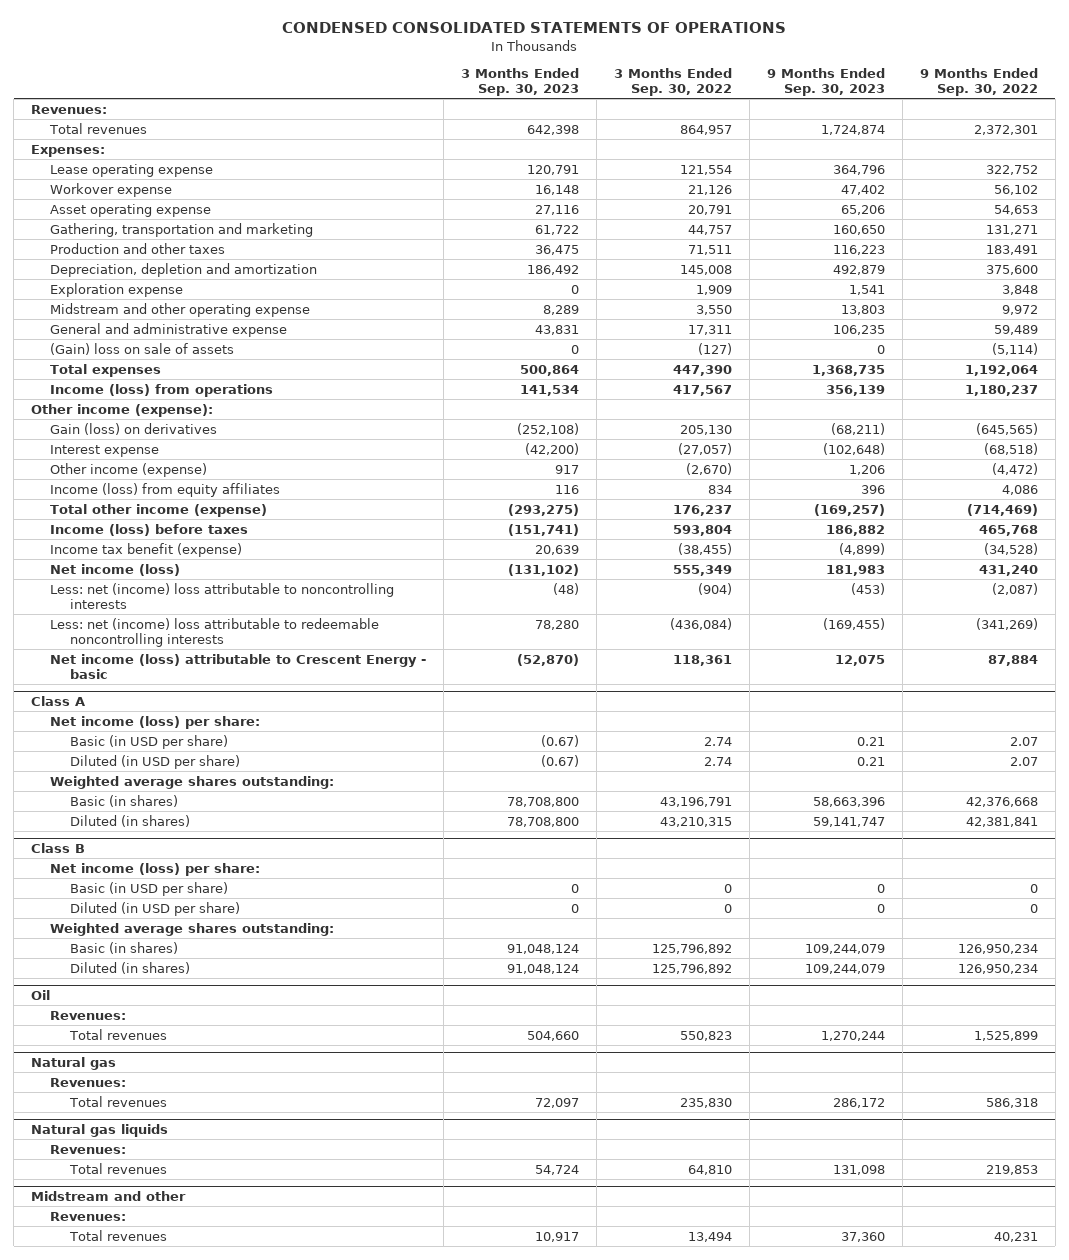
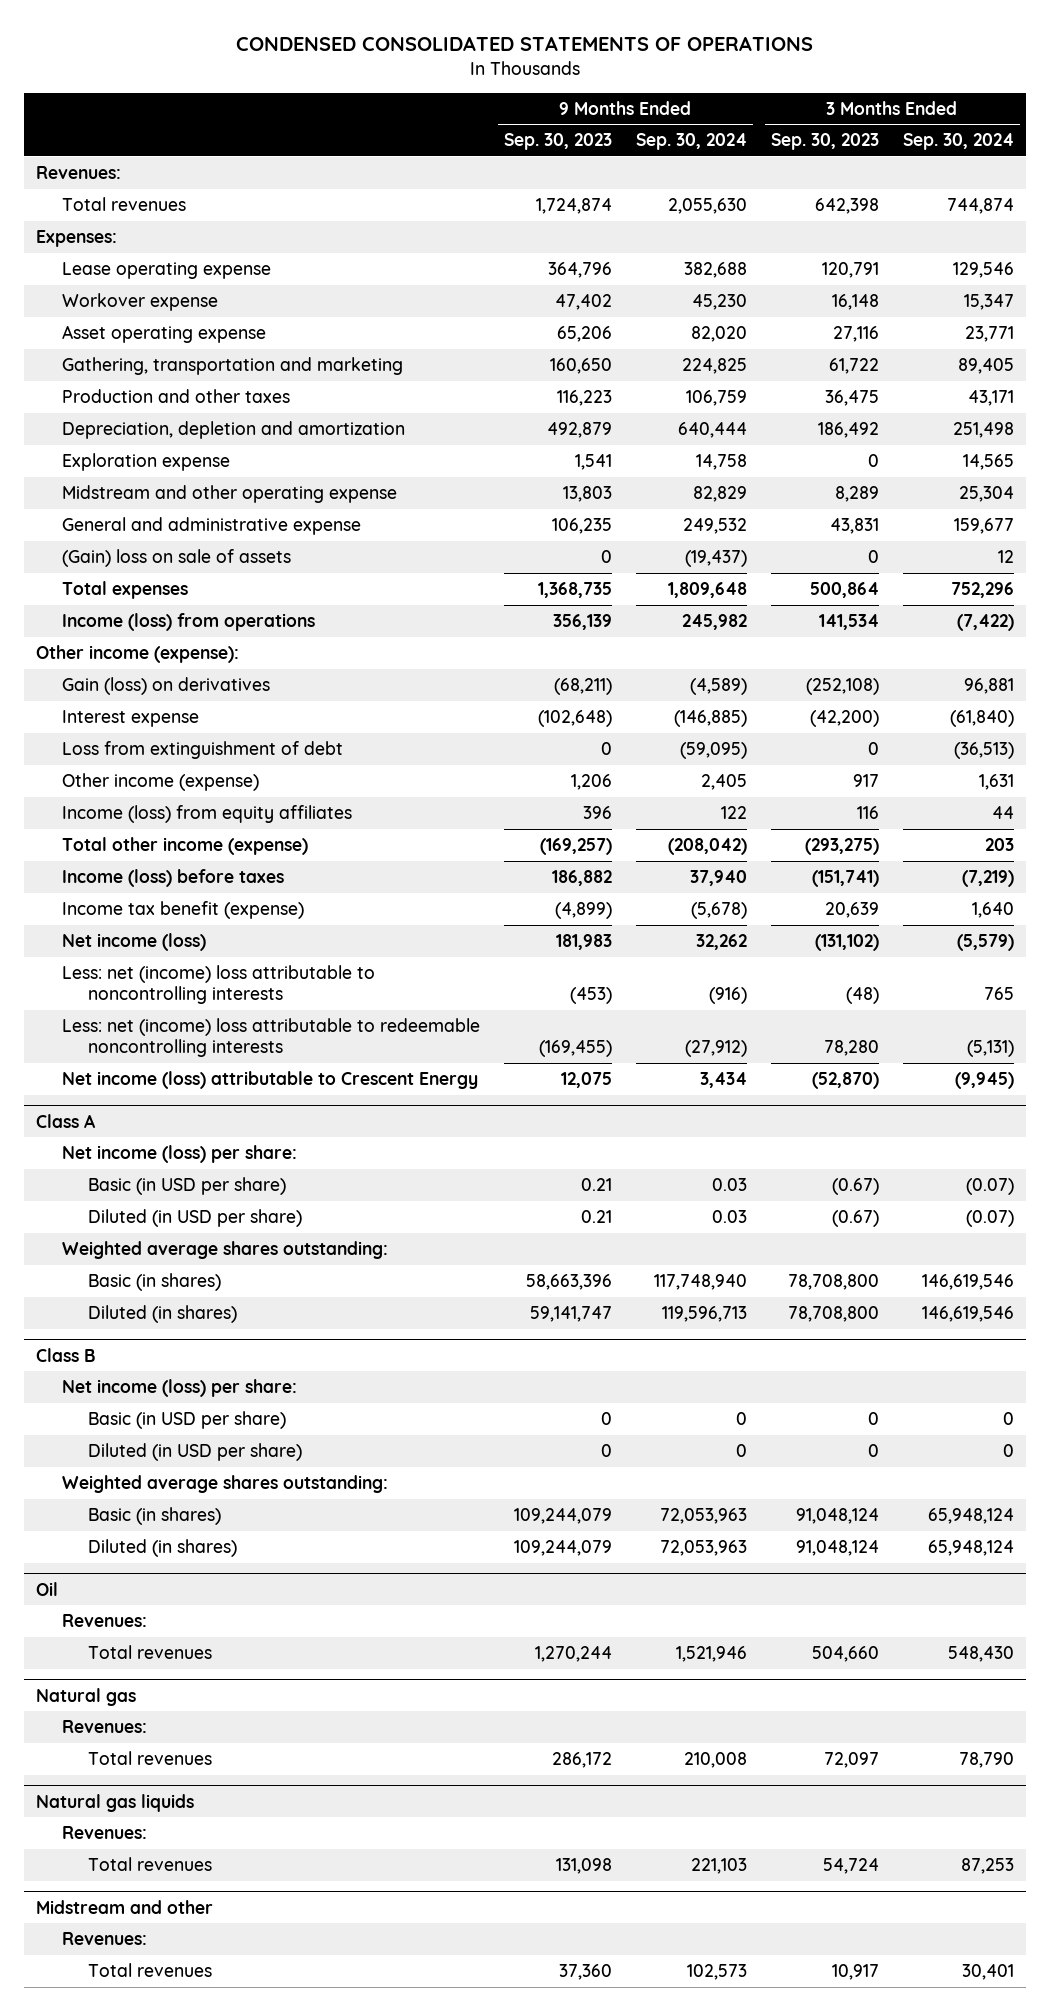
- | 3 Months Ended Sep. 30, 2023 | 3 Months Ended Sep. 30, 2022 | 9 Months Ended Sep. 30, 2023 | 9 Months Ended Sep. 30, 2022
+ | 9 Months Ended Sep. 30, 2023 | 9 Months Ended Sep. 30, 2024 | 3 Months Ended Sep. 30, 2023 | 3 Months Ended Sep. 30, 2024
+ Loss from extinguishment of debt | 0 | (59,095) | 0 | (36,513)
- Net income (loss) attributable to Crescent Energy - basic | (52,870) | 118,361 | 12,075 | 87,884
+ Net income (loss) attributable to Crescent Energy | 12,075 | 3,434 | (52,870) | (9,945)

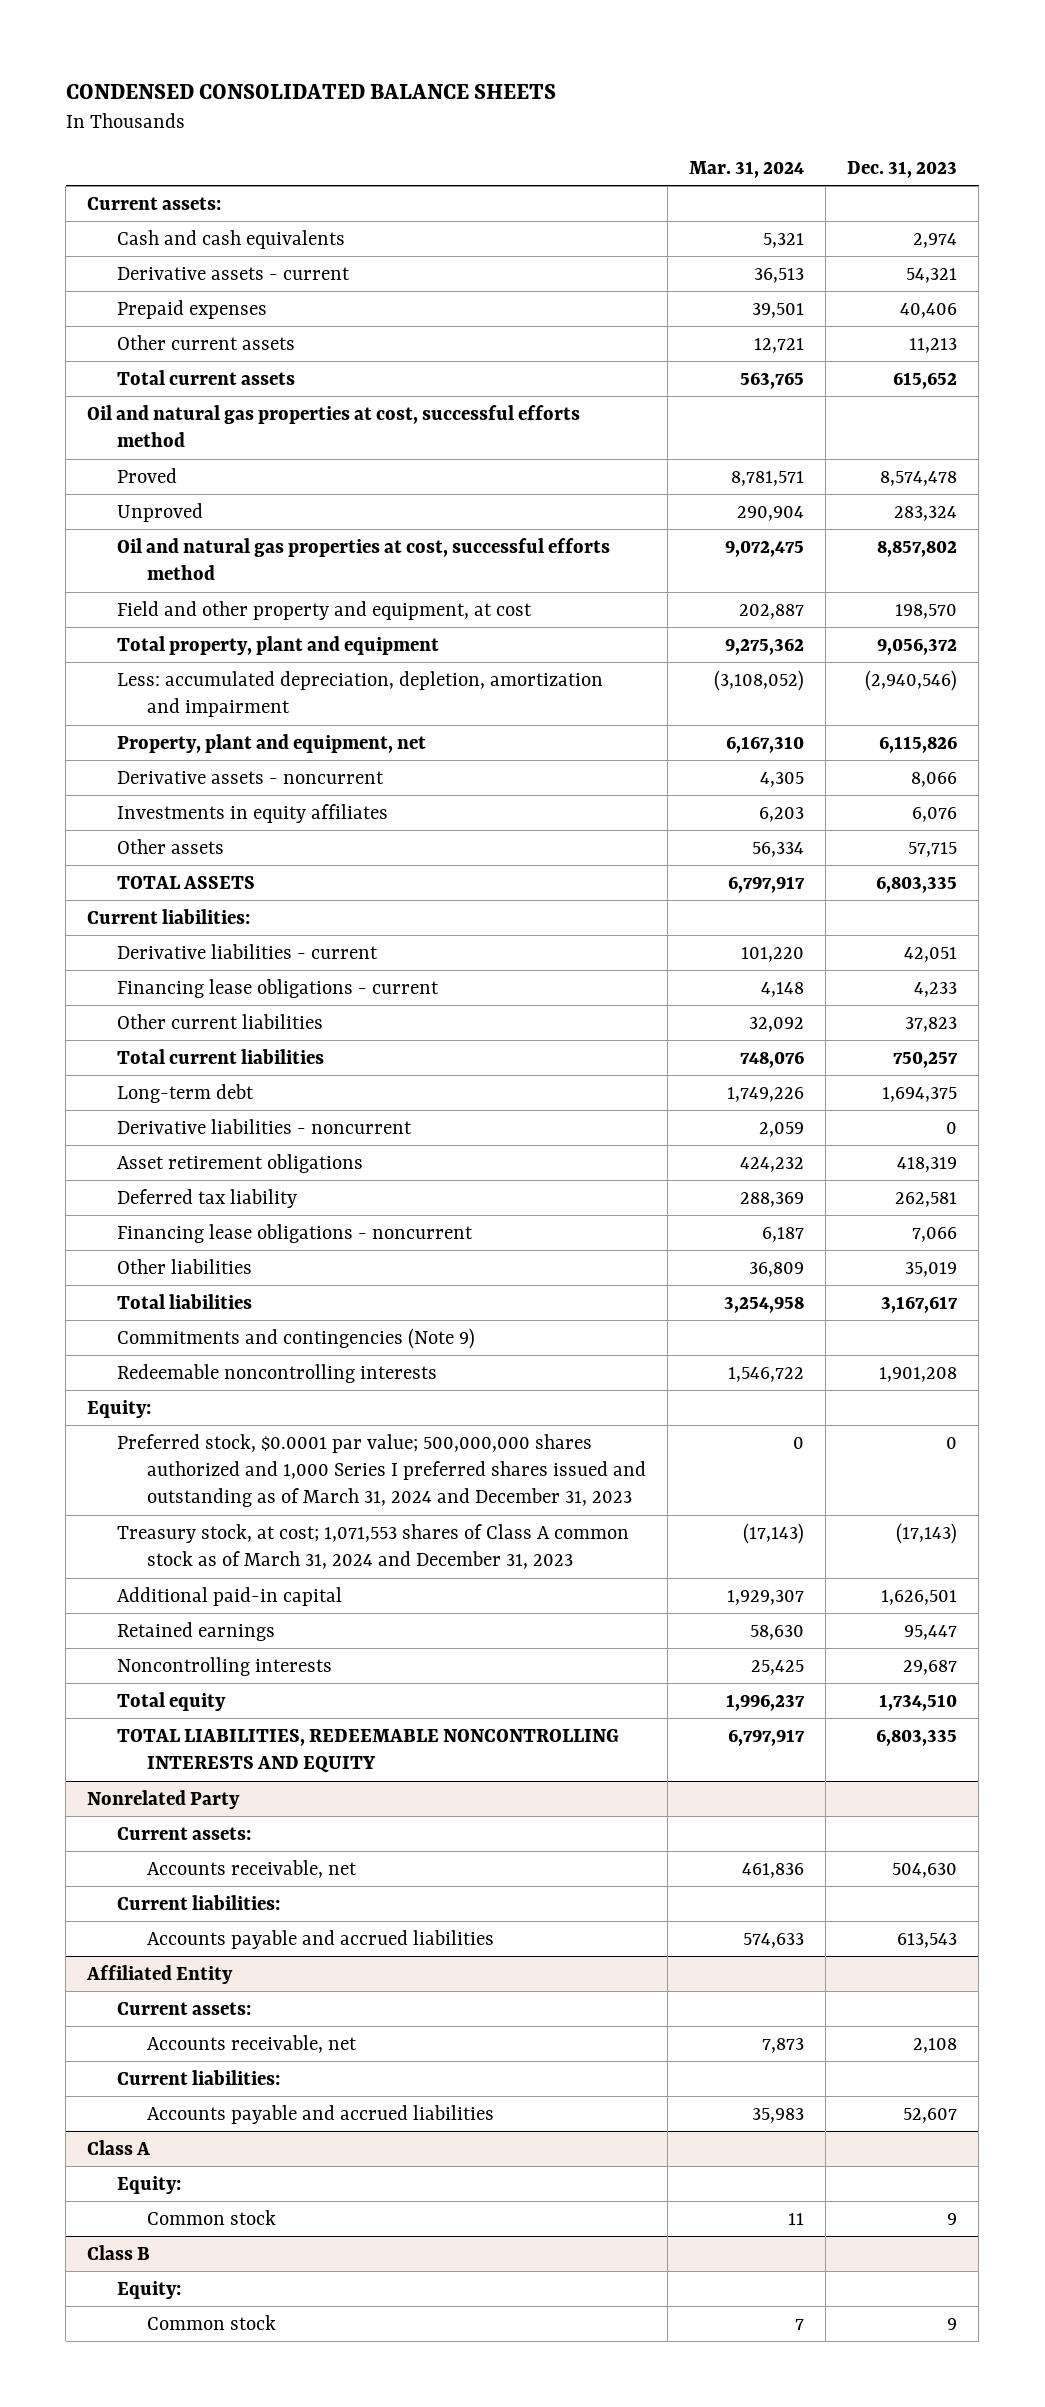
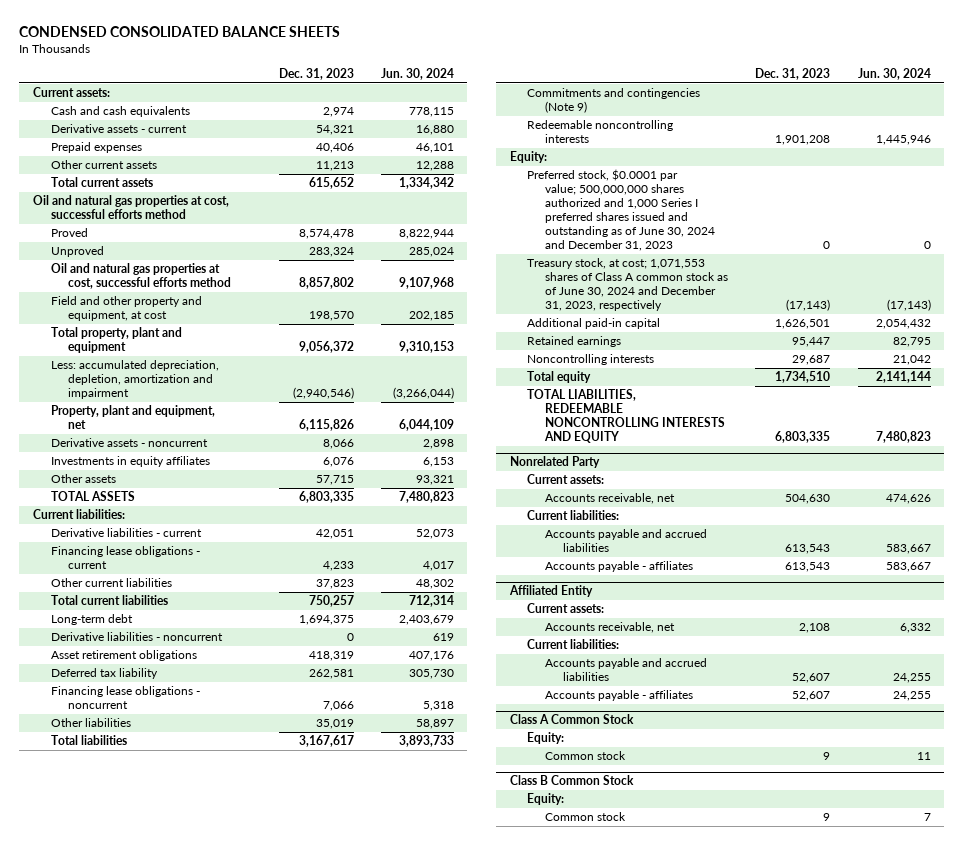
- | Mar. 31, 2024 | Dec. 31, 2023
+ | Dec. 31, 2023 | Jun. 30, 2024
- Preferred stock, $0.0001 par value; 500,000,000 shares authorized and 1,000 Series I preferred shares issued and outstanding as of March 31, 2024 and December 31, 2023 | 0 | 0
- Treasury stock, at cost; 1,071,553 shares of Class A common stock as of March 31, 2024 and December 31, 2023 | (17,143) | (17,143)
+ Preferred stock, $0.0001 par value; 500,000,000 shares authorized and 1,000 Series I preferred shares issued and outstanding as of June 30, 2024 and December 31, 2023 | 0 | 0
+ Treasury stock, at cost; 1,071,553 shares of Class A common stock as of June 30, 2024 and December 31, 2023, respectively | (17,143) | (17,143)
@ Nonrelated Party
+ Accounts payable - affiliates | 613,543 | 583,667
- Class A
@ Affiliated Entity
+ Accounts payable - affiliates | 52,607 | 24,255
+ Class A Common Stock
- Class B
+ Class B Common Stock

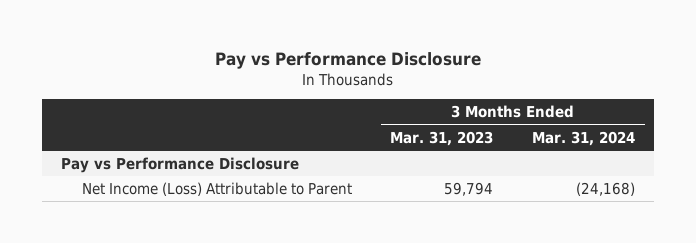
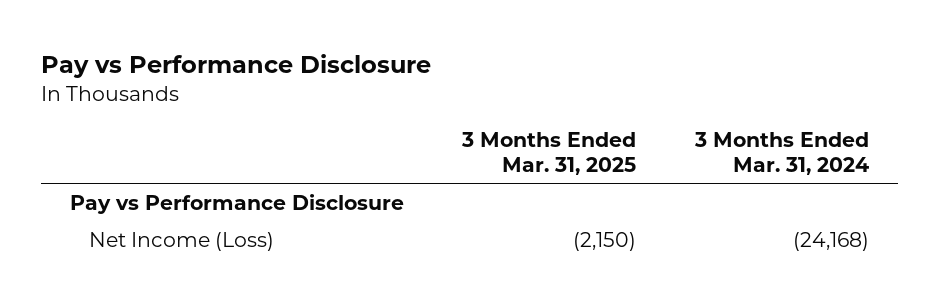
- | 3 Months Ended Mar. 31, 2023 | 3 Months Ended Mar. 31, 2024
+ | 3 Months Ended Mar. 31, 2025 | 3 Months Ended Mar. 31, 2024
- Net Income (Loss) Attributable to Parent | 59,794 | (24,168)
+ Net Income (Loss) | (2,150) | (24,168)

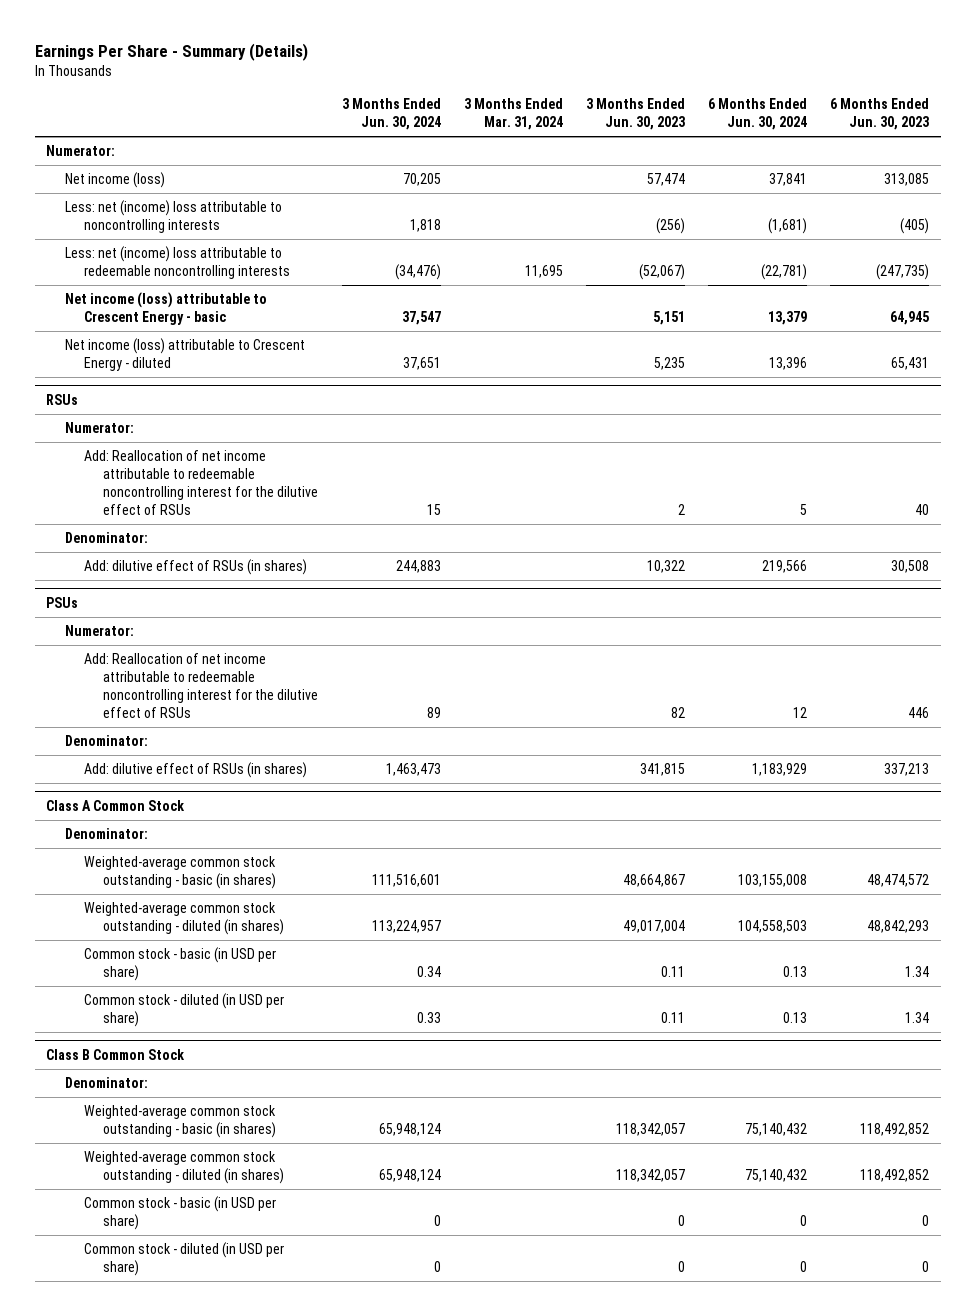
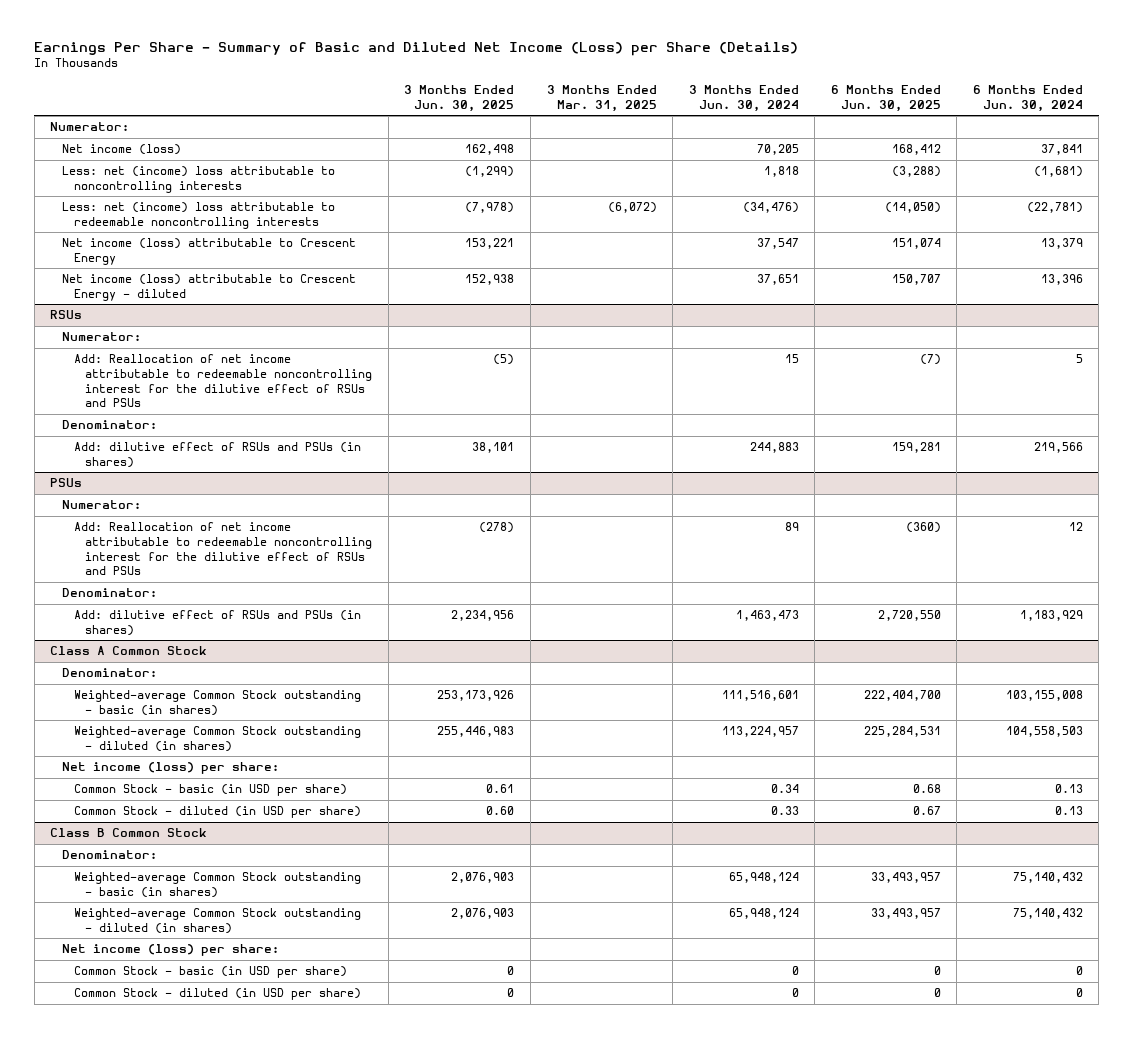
- Earnings Per Share - Summary (Details)
+ Earnings Per Share - Summary of Basic and Diluted Net Income (Loss) per Share (Details)
- | 3 Months Ended Jun. 30, 2024 | 3 Months Ended Mar. 31, 2024 | 3 Months Ended Jun. 30, 2023 | 6 Months Ended Jun. 30, 2024 | 6 Months Ended Jun. 30, 2023
+ | 3 Months Ended Jun. 30, 2025 | 3 Months Ended Mar. 31, 2025 | 3 Months Ended Jun. 30, 2024 | 6 Months Ended Jun. 30, 2025 | 6 Months Ended Jun. 30, 2024
- Net income (loss) attributable to Crescent Energy - basic | 37,547 | | 5,151 | 13,379 | 64,945
+ Net income (loss) attributable to Crescent Energy | 153,221 | | 37,547 | 151,074 | 13,379
@ RSUs
- Add: Reallocation of net income attributable to redeemable noncontrolling interest for the dilutive effect of RSUs | 15 | | 2 | 5 | 40
+ Add: Reallocation of net income attributable to redeemable noncontrolling interest for the dilutive effect of RSUs and PSUs | (5) | | 15 | (7) | 5
- Add: dilutive effect of RSUs (in shares) | 244,883 | | 10,322 | 219,566 | 30,508
+ Add: dilutive effect of RSUs and PSUs (in shares) | 38,101 | | 244,883 | 159,281 | 219,566
@ PSUs
- Add: Reallocation of net income attributable to redeemable noncontrolling interest for the dilutive effect of RSUs | 89 | | 82 | 12 | 446
+ Add: Reallocation of net income attributable to redeemable noncontrolling interest for the dilutive effect of RSUs and PSUs | (278) | | 89 | (360) | 12
- Add: dilutive effect of RSUs (in shares) | 1,463,473 | | 341,815 | 1,183,929 | 337,213
+ Add: dilutive effect of RSUs and PSUs (in shares) | 2,234,956 | | 1,463,473 | 2,720,550 | 1,183,929
@ Class A Common Stock
- Weighted-average common stock outstanding - basic (in shares) | 111,516,601 | | 48,664,867 | 103,155,008 | 48,474,572
- Weighted-average common stock outstanding - diluted (in shares) | 113,224,957 | | 49,017,004 | 104,558,503 | 48,842,293
- Common stock - basic (in USD per share) | 0.34 | | 0.11 | 0.13 | 1.34
- Common stock - diluted (in USD per share) | 0.33 | | 0.11 | 0.13 | 1.34
+ Weighted-average Common Stock outstanding - basic (in shares) | 253,173,926 | | 111,516,601 | 222,404,700 | 103,155,008
+ Weighted-average Common Stock outstanding - diluted (in shares) | 255,446,983 | | 113,224,957 | 225,284,531 | 104,558,503
+ Net income (loss) per share:
+ Common Stock - basic (in USD per share) | 0.61 | | 0.34 | 0.68 | 0.13
+ Common Stock - diluted (in USD per share) | 0.60 | | 0.33 | 0.67 | 0.13
@ Class B Common Stock
- Weighted-average common stock outstanding - basic (in shares) | 65,948,124 | | 118,342,057 | 75,140,432 | 118,492,852
- Weighted-average common stock outstanding - diluted (in shares) | 65,948,124 | | 118,342,057 | 75,140,432 | 118,492,852
- Common stock - basic (in USD per share) | 0 | | 0 | 0 | 0
- Common stock - diluted (in USD per share) | 0 | | 0 | 0 | 0
+ Weighted-average Common Stock outstanding - basic (in shares) | 2,076,903 | | 65,948,124 | 33,493,957 | 75,140,432
+ Weighted-average Common Stock outstanding - diluted (in shares) | 2,076,903 | | 65,948,124 | 33,493,957 | 75,140,432
+ Net income (loss) per share:
+ Common Stock - basic (in USD per share) | 0 | | 0 | 0 | 0
+ Common Stock - diluted (in USD per share) | 0 | | 0 | 0 | 0

